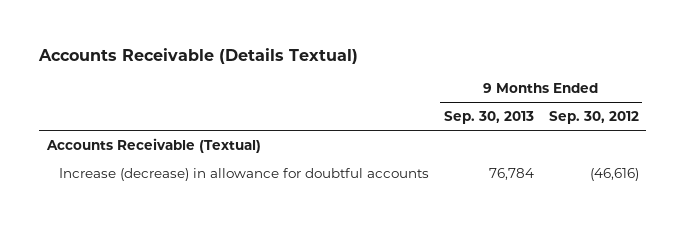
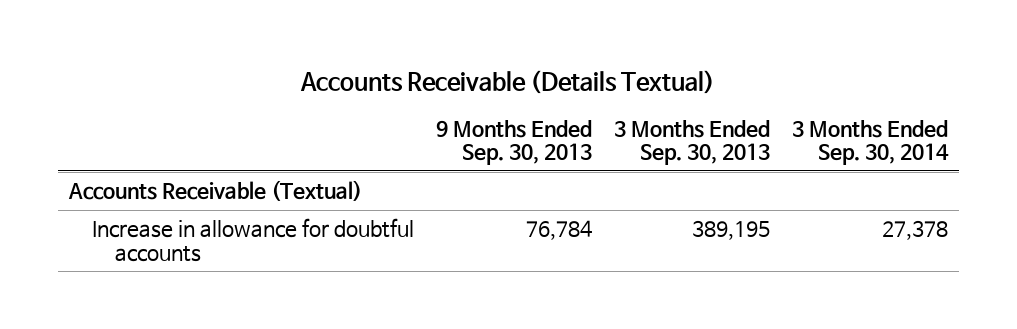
- | 9 Months Ended Sep. 30, 2013 | 9 Months Ended Sep. 30, 2012
+ | 9 Months Ended Sep. 30, 2013 | 3 Months Ended Sep. 30, 2013 | 3 Months Ended Sep. 30, 2014
- Increase (decrease) in allowance for doubtful accounts | 76,784 | (46,616)
+ Increase in allowance for doubtful accounts | 76,784 | 389,195 | 27,378

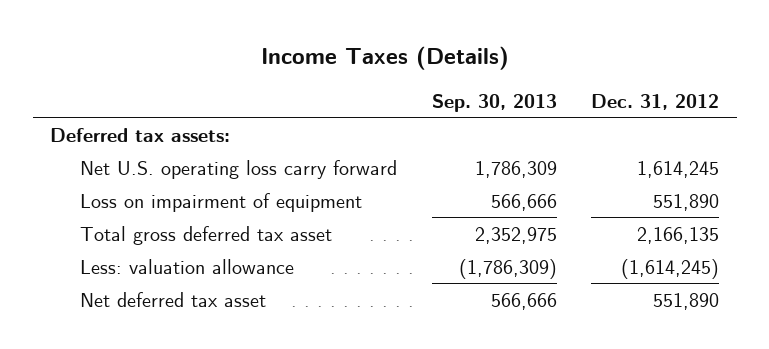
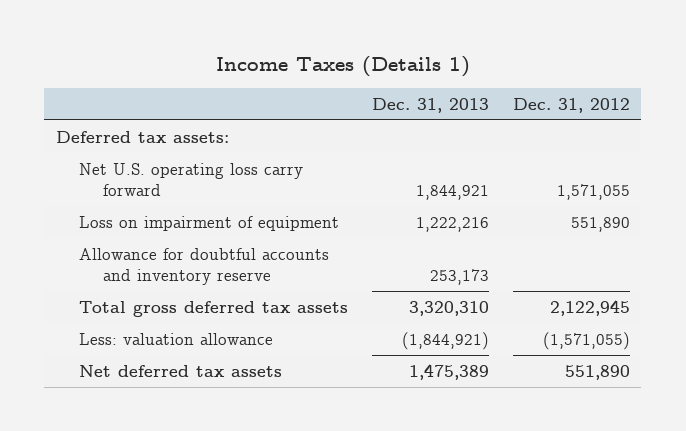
- Income Taxes (Details)
+ Income Taxes (Details 1)
- | Sep. 30, 2013 | Dec. 31, 2012
+ | Dec. 31, 2013 | Dec. 31, 2012
- Net U.S. operating loss carry forward | 1,786,309 | 1,614,245
+ Net U.S. operating loss carry forward | 1,844,921 | 1,571,055
- Total gross deferred tax asset | 2,352,975 | 2,166,135
- Less: valuation allowance | (1,786,309) | (1,614,245)
- Net deferred tax asset | 566,666 | 551,890
+ Allowance for doubtful accounts and inventory reserve | 253,173 |
+ Total gross deferred tax assets | 3,320,310 | 2,122,945
+ Less: valuation allowance | (1,844,921) | (1,571,055)
+ Net deferred tax assets | 1,475,389 | 551,890

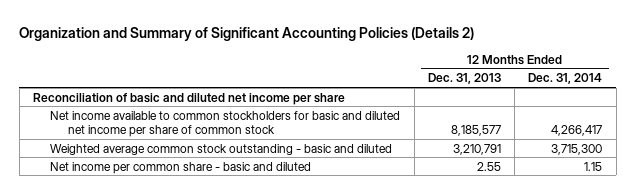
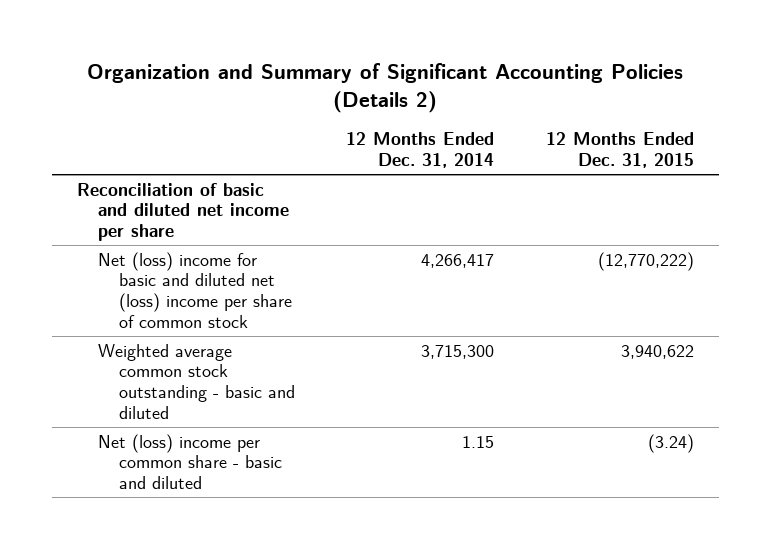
- | 12 Months Ended Dec. 31, 2013 | 12 Months Ended Dec. 31, 2014
+ | 12 Months Ended Dec. 31, 2014 | 12 Months Ended Dec. 31, 2015
- Net income available to common stockholders for basic and diluted net income per share of common stock | 8,185,577 | 4,266,417
+ Net (loss) income for basic and diluted net (loss) income per share of common stock | 4,266,417 | (12,770,222)
- Net income per common share - basic and diluted | 2.55 | 1.15
+ Net (loss) income per common share - basic and diluted | 1.15 | (3.24)

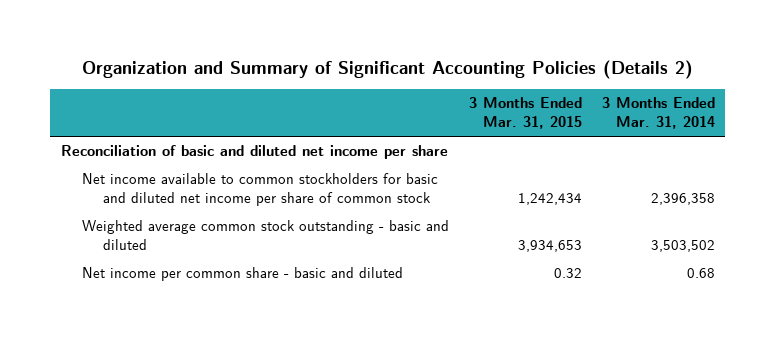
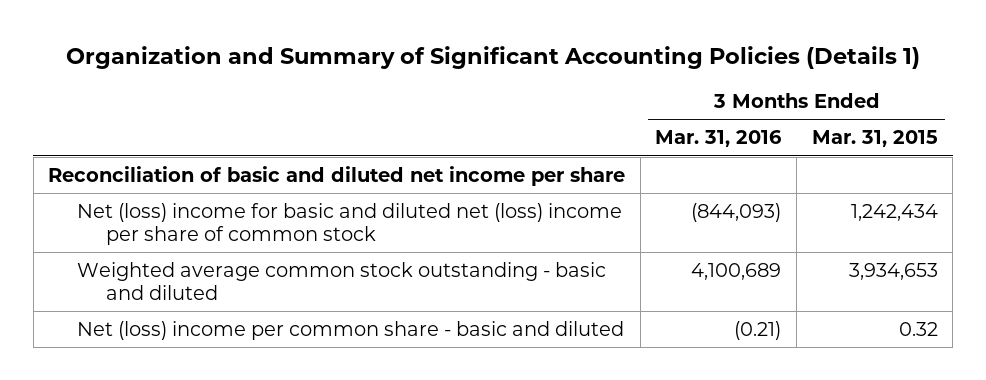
- Organization and Summary of Significant Accounting Policies (Details 2)
+ Organization and Summary of Significant Accounting Policies (Details 1)
- | 3 Months Ended Mar. 31, 2015 | 3 Months Ended Mar. 31, 2014
+ | 3 Months Ended Mar. 31, 2016 | 3 Months Ended Mar. 31, 2015
- Net income available to common stockholders for basic and diluted net income per share of common stock | 1,242,434 | 2,396,358
+ Net (loss) income for basic and diluted net (loss) income per share of common stock | (844,093) | 1,242,434
- Net income per common share - basic and diluted | 0.32 | 0.68
+ Net (loss) income per common share - basic and diluted | (0.21) | 0.32

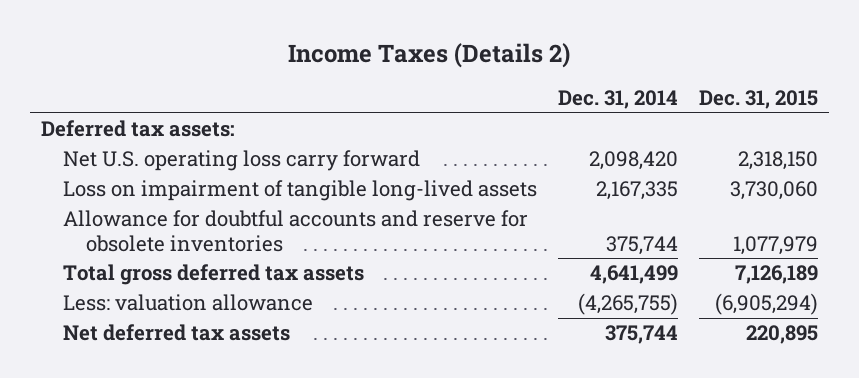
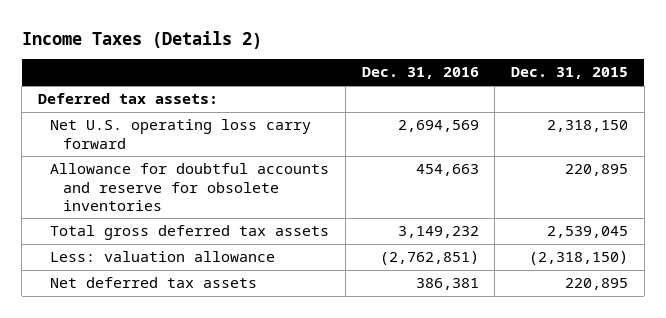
- | Dec. 31, 2014 | Dec. 31, 2015
+ | Dec. 31, 2016 | Dec. 31, 2015
- Loss on impairment of tangible long-lived assets | 2,167,335 | 3,730,060
- Allowance for doubtful accounts and reserve for obsolete inventories | 375,744 | 1,077,979
- Total gross deferred tax assets | 4,641,499 | 7,126,189
- Less: valuation allowance | (4,265,755) | (6,905,294)
+ Allowance for doubtful accounts and reserve for obsolete inventories | 454,663 | 220,895
+ Total gross deferred tax assets | 3,149,232 | 2,539,045
+ Less: valuation allowance | (2,762,851) | (2,318,150)

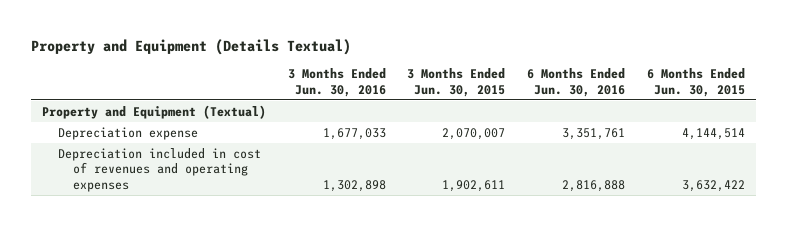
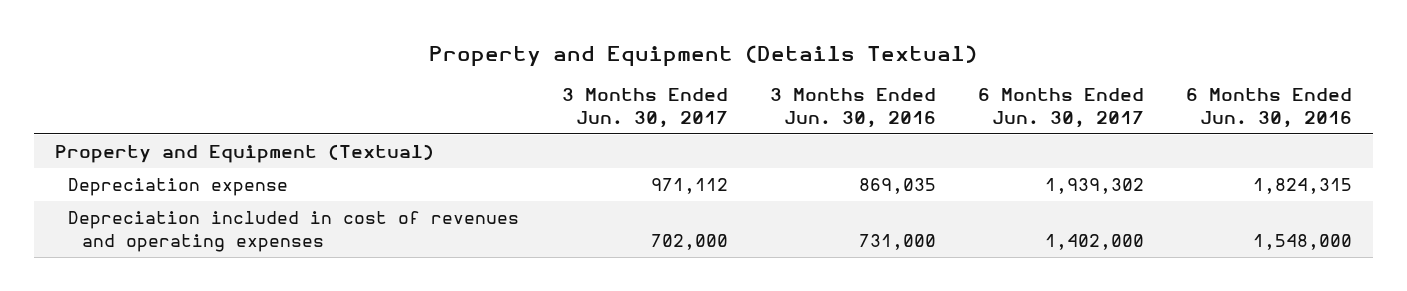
- | 3 Months Ended Jun. 30, 2016 | 3 Months Ended Jun. 30, 2015 | 6 Months Ended Jun. 30, 2016 | 6 Months Ended Jun. 30, 2015
+ | 3 Months Ended Jun. 30, 2017 | 3 Months Ended Jun. 30, 2016 | 6 Months Ended Jun. 30, 2017 | 6 Months Ended Jun. 30, 2016
- Depreciation expense | 1,677,033 | 2,070,007 | 3,351,761 | 4,144,514
- Depreciation included in cost of revenues and operating expenses | 1,302,898 | 1,902,611 | 2,816,888 | 3,632,422
+ Depreciation expense | 971,112 | 869,035 | 1,939,302 | 1,824,315
+ Depreciation included in cost of revenues and operating expenses | 702,000 | 731,000 | 1,402,000 | 1,548,000

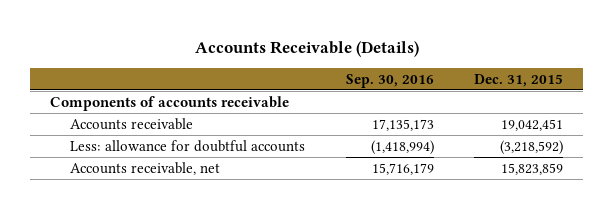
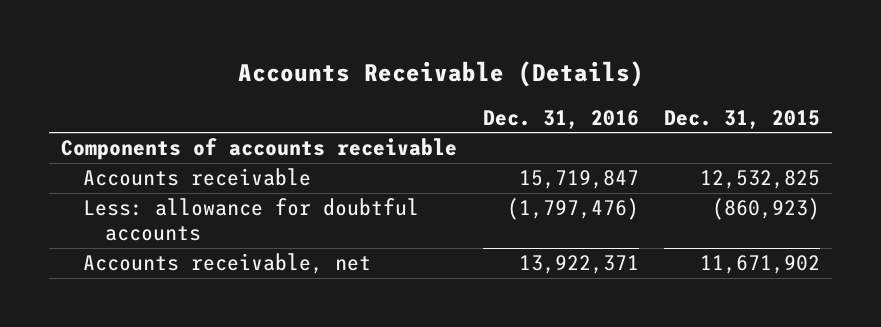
- | Sep. 30, 2016 | Dec. 31, 2015
+ | Dec. 31, 2016 | Dec. 31, 2015
- Accounts receivable | 17,135,173 | 19,042,451
- Less: allowance for doubtful accounts | (1,418,994) | (3,218,592)
- Accounts receivable, net | 15,716,179 | 15,823,859
+ Accounts receivable | 15,719,847 | 12,532,825
+ Less: allowance for doubtful accounts | (1,797,476) | (860,923)
+ Accounts receivable, net | 13,922,371 | 11,671,902

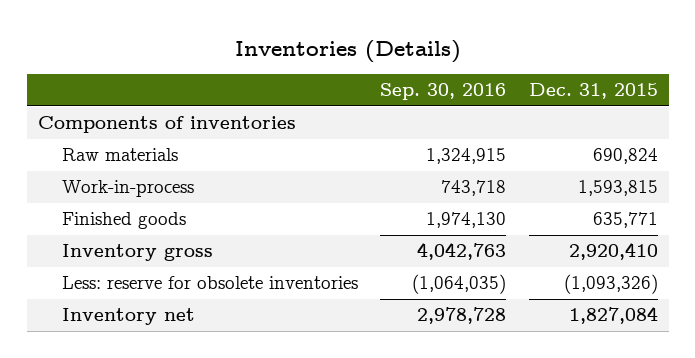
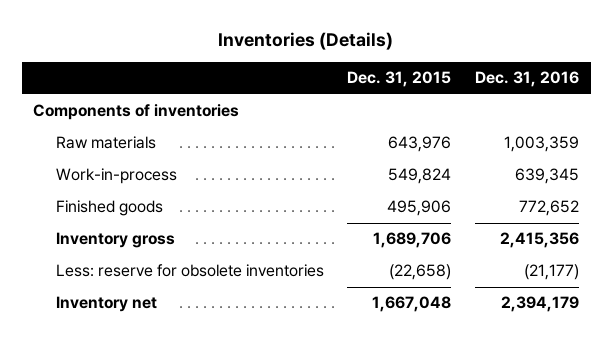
- | Sep. 30, 2016 | Dec. 31, 2015
+ | Dec. 31, 2015 | Dec. 31, 2016
- Raw materials | 1,324,915 | 690,824
- Work-in-process | 743,718 | 1,593,815
- Finished goods | 1,974,130 | 635,771
- Inventory gross | 4,042,763 | 2,920,410
- Less: reserve for obsolete inventories | (1,064,035) | (1,093,326)
- Inventory net | 2,978,728 | 1,827,084
+ Raw materials | 643,976 | 1,003,359
+ Work-in-process | 549,824 | 639,345
+ Finished goods | 495,906 | 772,652
+ Inventory gross | 1,689,706 | 2,415,356
+ Less: reserve for obsolete inventories | (22,658) | (21,177)
+ Inventory net | 1,667,048 | 2,394,179

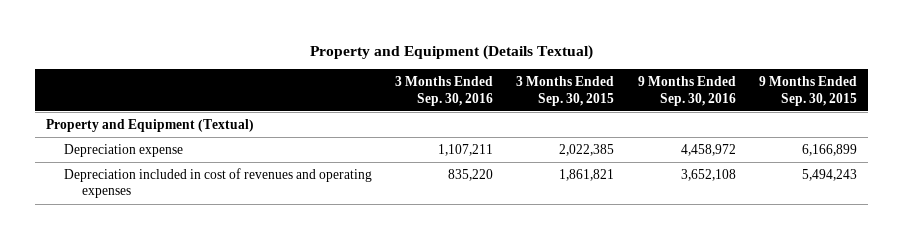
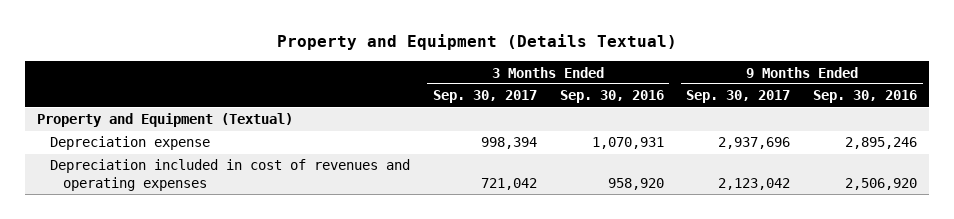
- | 3 Months Ended Sep. 30, 2016 | 3 Months Ended Sep. 30, 2015 | 9 Months Ended Sep. 30, 2016 | 9 Months Ended Sep. 30, 2015
+ | 3 Months Ended Sep. 30, 2017 | 3 Months Ended Sep. 30, 2016 | 9 Months Ended Sep. 30, 2017 | 9 Months Ended Sep. 30, 2016
- Depreciation expense | 1,107,211 | 2,022,385 | 4,458,972 | 6,166,899
- Depreciation included in cost of revenues and operating expenses | 835,220 | 1,861,821 | 3,652,108 | 5,494,243
+ Depreciation expense | 998,394 | 1,070,931 | 2,937,696 | 2,895,246
+ Depreciation included in cost of revenues and operating expenses | 721,042 | 958,920 | 2,123,042 | 2,506,920

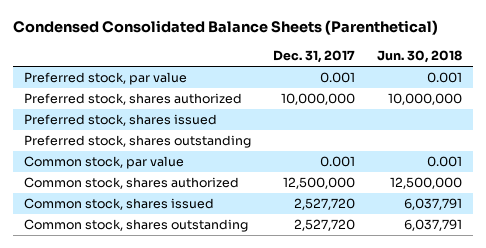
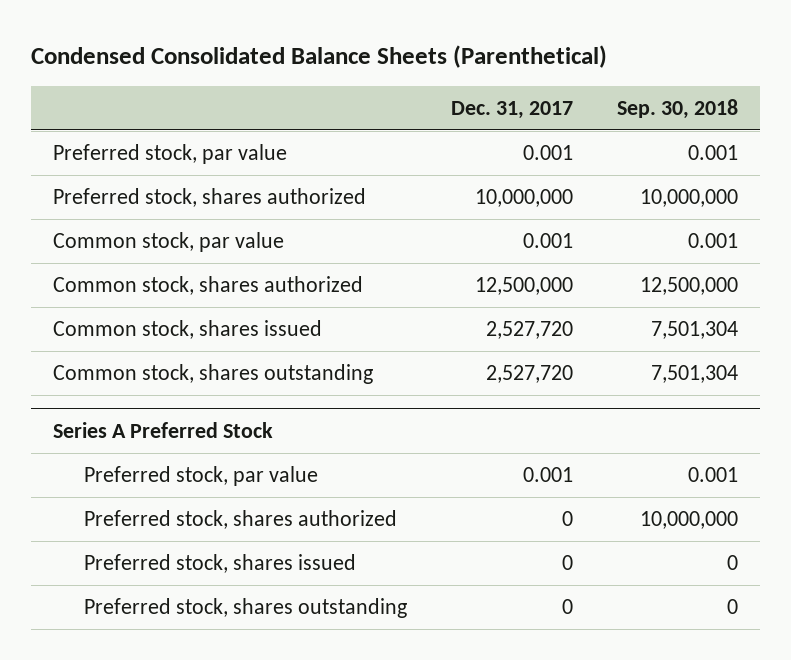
- | Dec. 31, 2017 | Jun. 30, 2018
+ | Dec. 31, 2017 | Sep. 30, 2018
- Preferred stock, shares issued
- Preferred stock, shares outstanding
+ Series A Preferred Stock
+ Preferred stock, par value | 0.001 | 0.001
+ Preferred stock, shares authorized | 0 | 10,000,000
+ Preferred stock, shares issued | 0 | 0
+ Preferred stock, shares outstanding | 0 | 0

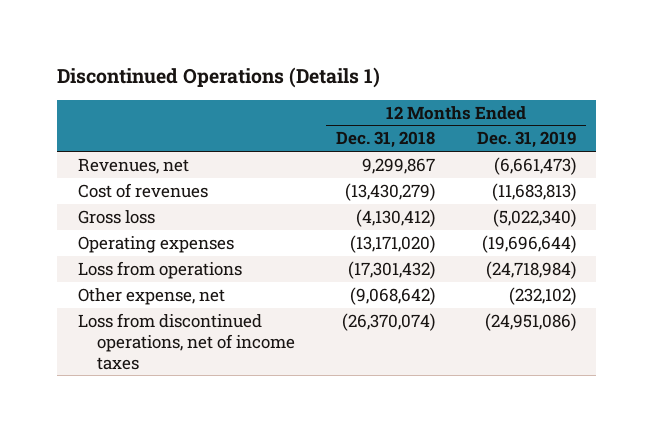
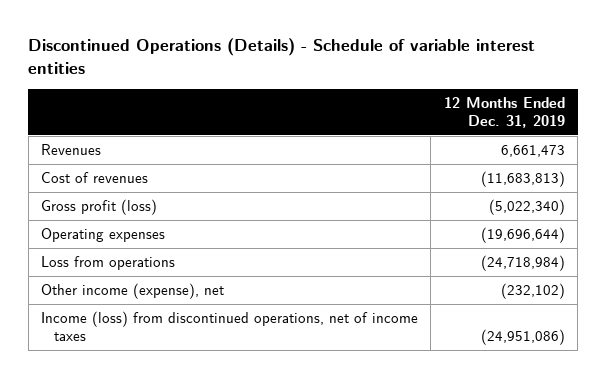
- Discontinued Operations (Details 1)
+ Discontinued Operations (Details) - Schedule of variable interest entities
- | 12 Months Ended Dec. 31, 2018 | 12 Months Ended Dec. 31, 2019
+ | 12 Months Ended Dec. 31, 2019
- Revenues, net | 9,299,867 | (6,661,473)
+ Revenues | 6,661,473
- Gross loss | (4,130,412) | (5,022,340)
+ Gross profit (loss) | (5,022,340)
- Other expense, net | (9,068,642) | (232,102)
- Loss from discontinued operations, net of income taxes | (26,370,074) | (24,951,086)
+ Other income (expense), net | (232,102)
+ Income (loss) from discontinued operations, net of income taxes | (24,951,086)

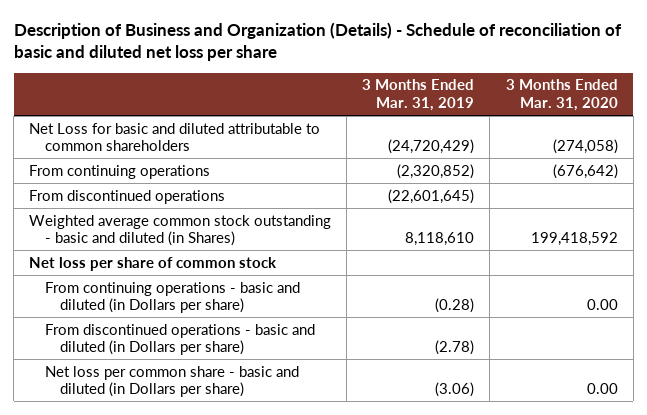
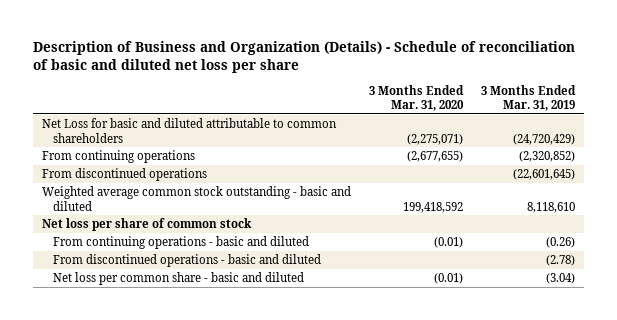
- | 3 Months Ended Mar. 31, 2019 | 3 Months Ended Mar. 31, 2020
+ | 3 Months Ended Mar. 31, 2020 | 3 Months Ended Mar. 31, 2019
- Net Loss for basic and diluted attributable to common shareholders | (24,720,429) | (274,058)
- From continuing operations | (2,320,852) | (676,642)
+ Net Loss for basic and diluted attributable to common shareholders | (2,275,071) | (24,720,429)
+ From continuing operations | (2,677,655) | (2,320,852)
- Weighted average common stock outstanding - basic and diluted (in Shares) | 8,118,610 | 199,418,592
+ Weighted average common stock outstanding - basic and diluted | 199,418,592 | 8,118,610
- From continuing operations - basic and diluted (in Dollars per share) | (0.28) | 0.00
- From discontinued operations - basic and diluted (in Dollars per share) | (2.78) |
- Net loss per common share - basic and diluted (in Dollars per share) | (3.06) | 0.00
+ From continuing operations - basic and diluted | (0.01) | (0.26)
+ From discontinued operations - basic and diluted | | (2.78)
+ Net loss per common share - basic and diluted | (0.01) | (3.04)

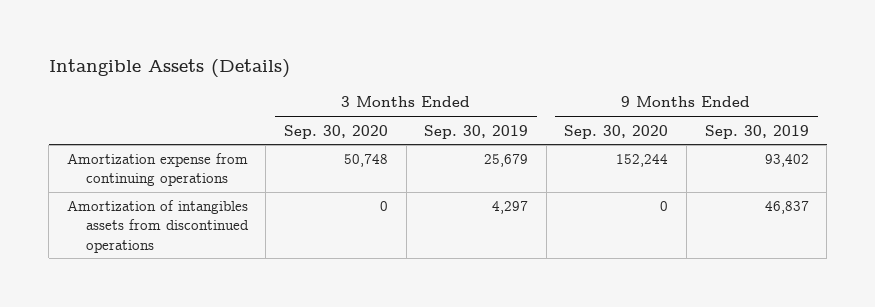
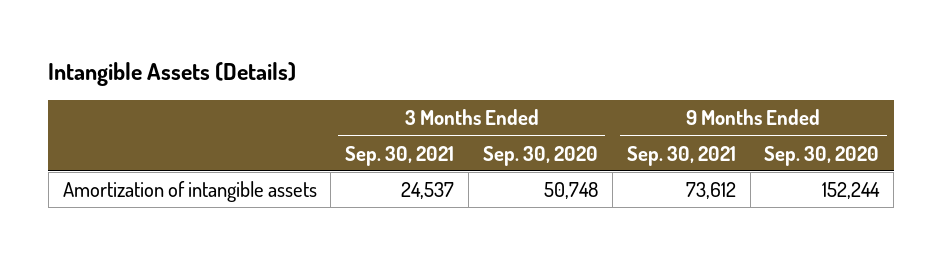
- | 3 Months Ended Sep. 30, 2020 | 3 Months Ended Sep. 30, 2019 | 9 Months Ended Sep. 30, 2020 | 9 Months Ended Sep. 30, 2019
+ | 3 Months Ended Sep. 30, 2021 | 3 Months Ended Sep. 30, 2020 | 9 Months Ended Sep. 30, 2021 | 9 Months Ended Sep. 30, 2020
- Amortization expense from continuing operations | 50,748 | 25,679 | 152,244 | 93,402
- Amortization of intangibles assets from discontinued operations | 0 | 4,297 | 0 | 46,837
+ Amortization of intangible assets | 24,537 | 50,748 | 73,612 | 152,244

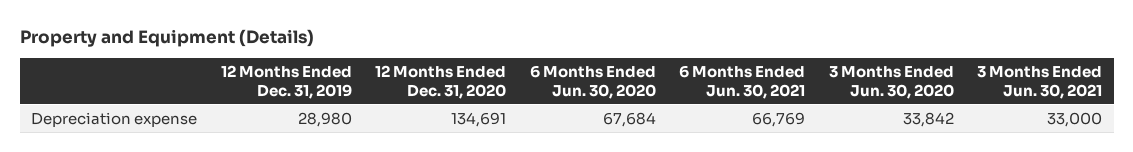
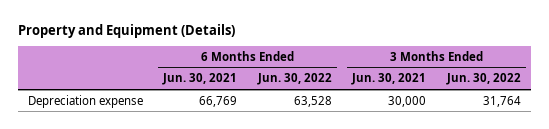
- | 12 Months Ended Dec. 31, 2019 | 12 Months Ended Dec. 31, 2020 | 6 Months Ended Jun. 30, 2020 | 6 Months Ended Jun. 30, 2021 | 3 Months Ended Jun. 30, 2020 | 3 Months Ended Jun. 30, 2021
+ | 6 Months Ended Jun. 30, 2021 | 6 Months Ended Jun. 30, 2022 | 3 Months Ended Jun. 30, 2021 | 3 Months Ended Jun. 30, 2022
- Depreciation expense | 28,980 | 134,691 | 67,684 | 66,769 | 33,842 | 33,000
+ Depreciation expense | 66,769 | 63,528 | 30,000 | 31,764

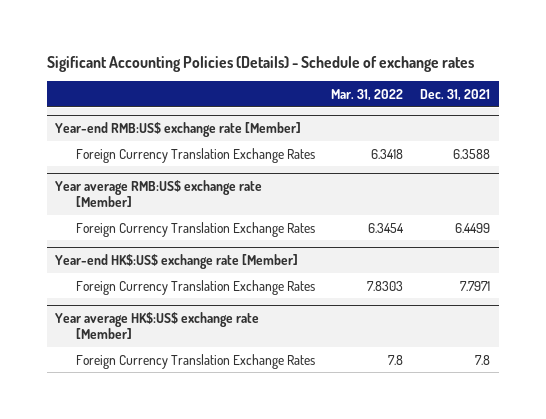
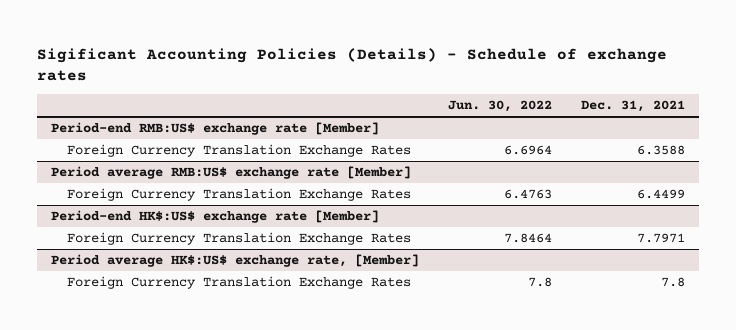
- | Mar. 31, 2022 | Dec. 31, 2021
+ | Jun. 30, 2022 | Dec. 31, 2021
- Year-end RMB:US$ exchange rate [Member]
+ Period-end RMB:US$ exchange rate [Member]
- Year average RMB:US$ exchange rate [Member]
+ Period average RMB:US$ exchange rate [Member]
- Year-end HK$:US$ exchange rate [Member]
+ Period-end HK$:US$ exchange rate [Member]
- Year average HK$:US$ exchange rate [Member]
+ Period average HK$:US$ exchange rate, [Member]

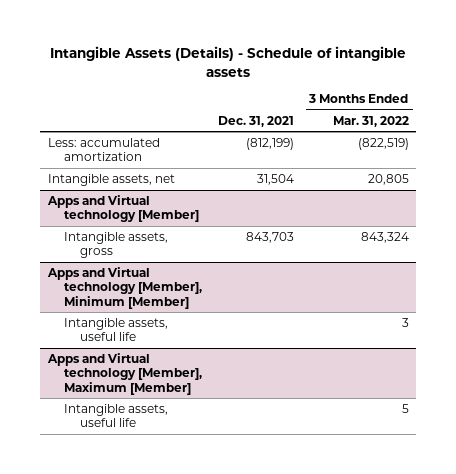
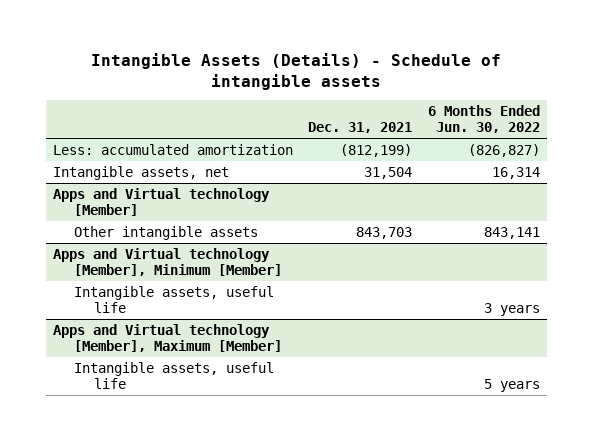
- | Dec. 31, 2021 | 3 Months Ended Mar. 31, 2022
+ | Dec. 31, 2021 | 6 Months Ended Jun. 30, 2022
@ Apps and Virtual technology [Member]
- Intangible assets, gross | 843,703 | 843,324
+ Other intangible assets | 843,703 | 843,141

